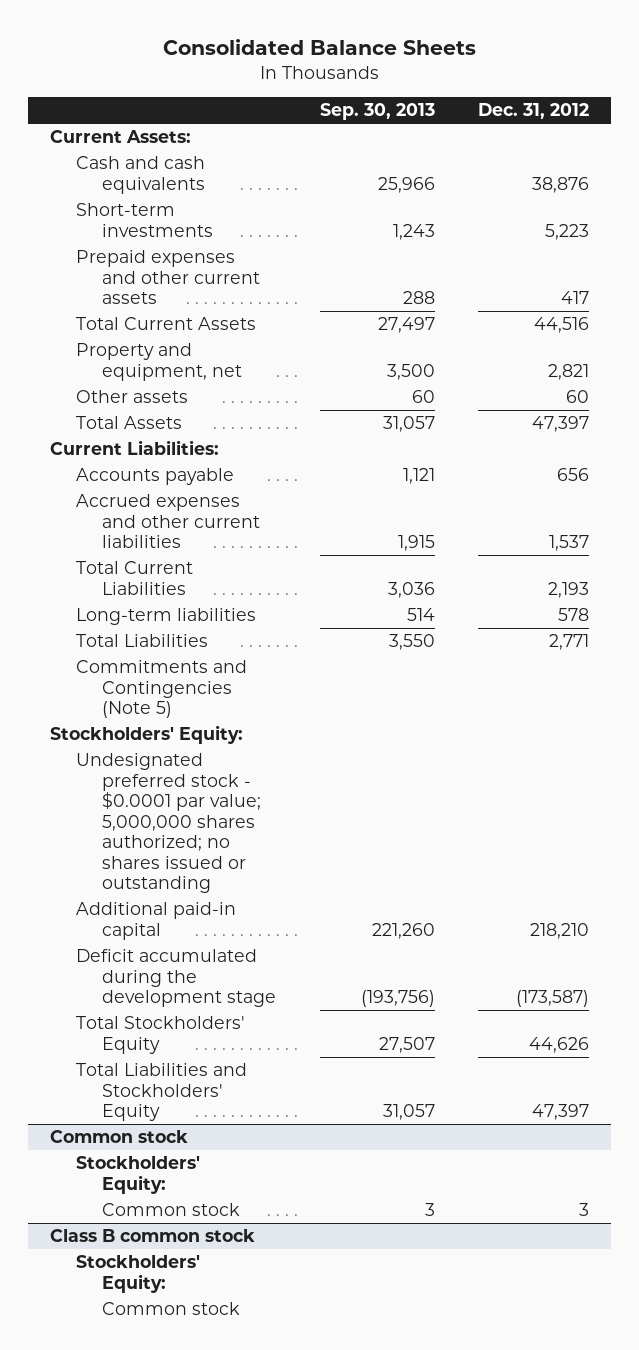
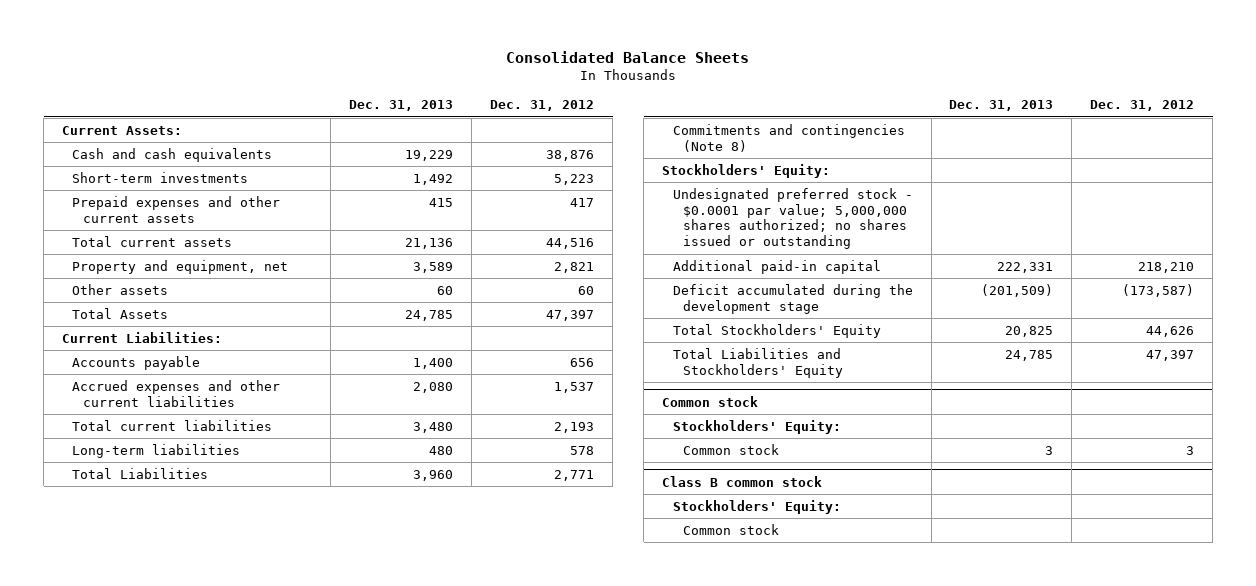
- | Sep. 30, 2013 | Dec. 31, 2012
+ | Dec. 31, 2013 | Dec. 31, 2012
- Total Current Assets | 27,497 | 44,516
+ Total current assets | 21,136 | 44,516
- Total Current Liabilities | 3,036 | 2,193
+ Total current liabilities | 3,480 | 2,193
- Commitments and Contingencies (Note 5)
+ Commitments and contingencies (Note 8)

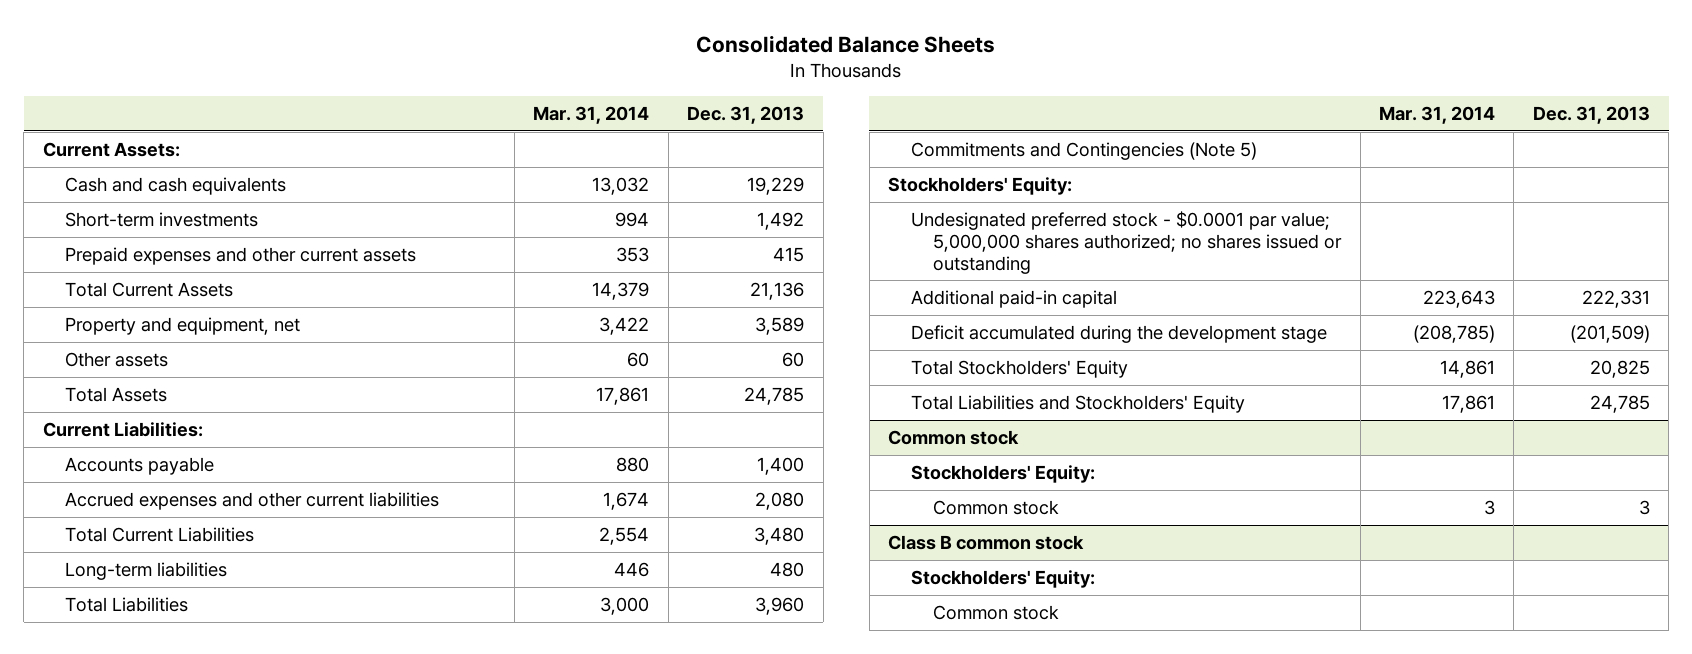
- | Dec. 31, 2013 | Dec. 31, 2012
+ | Mar. 31, 2014 | Dec. 31, 2013
- Total current assets | 21,136 | 44,516
+ Total Current Assets | 14,379 | 21,136
- Total current liabilities | 3,480 | 2,193
+ Total Current Liabilities | 2,554 | 3,480
- Commitments and contingencies (Note 8)
+ Commitments and Contingencies (Note 5)

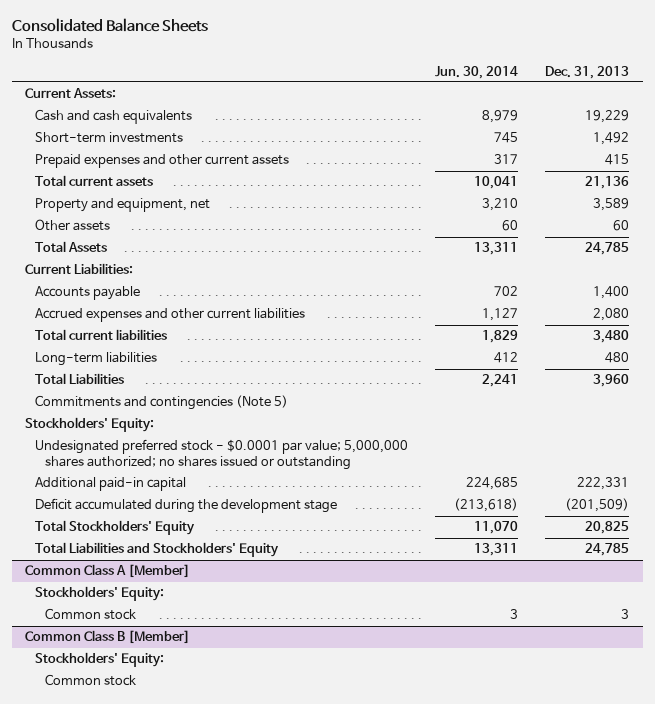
- | Mar. 31, 2014 | Dec. 31, 2013
+ | Jun. 30, 2014 | Dec. 31, 2013
- Total Current Assets | 14,379 | 21,136
+ Total current assets | 10,041 | 21,136
- Total Current Liabilities | 2,554 | 3,480
+ Total current liabilities | 1,829 | 3,480
- Commitments and Contingencies (Note 5)
+ Commitments and contingencies (Note 5)
- Common stock
+ Common Class A [Member]
- Class B common stock
+ Common Class B [Member]

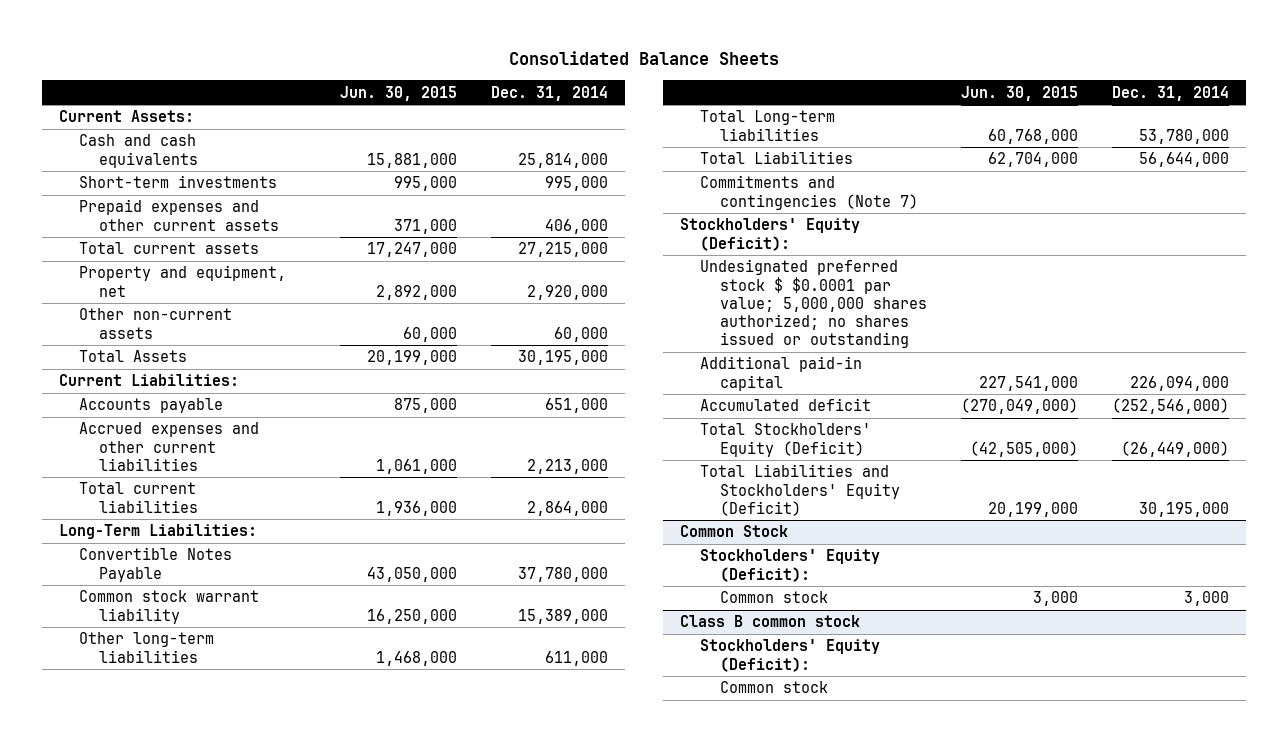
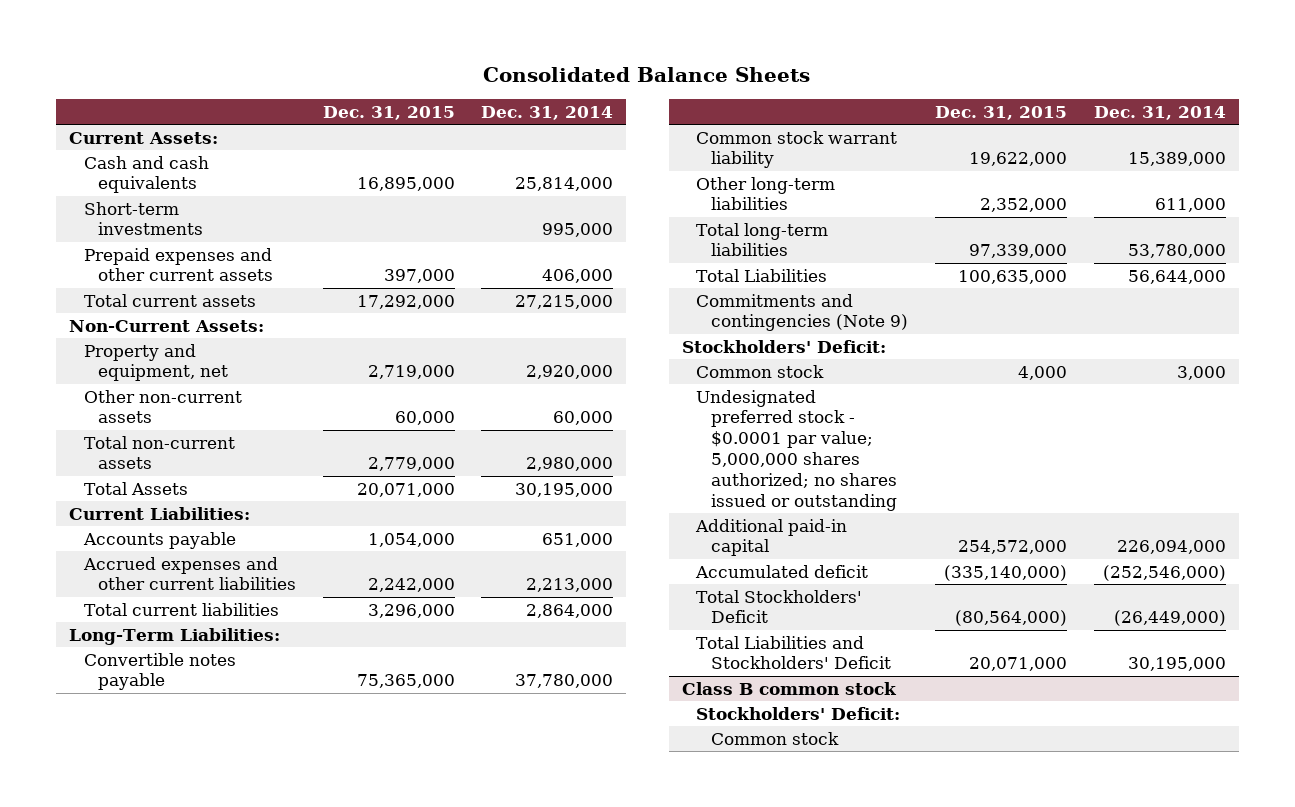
- | Jun. 30, 2015 | Dec. 31, 2014
+ | Dec. 31, 2015 | Dec. 31, 2014
+ Non-Current Assets:
+ Total non-current assets | 2,779,000 | 2,980,000
- Convertible Notes Payable | 43,050,000 | 37,780,000
+ Convertible notes payable | 75,365,000 | 37,780,000
- Total Long-term liabilities | 60,768,000 | 53,780,000
+ Total long-term liabilities | 97,339,000 | 53,780,000
- Commitments and contingencies (Note 7)
- Stockholders' Equity (Deficit):
- Undesignated preferred stock $ $0.0001 par value; 5,000,000 shares authorized; no shares issued or outstanding
+ Commitments and contingencies (Note 9)
+ Stockholders' Deficit:
+ Common stock | 4,000 | 3,000
+ Undesignated preferred stock - $0.0001 par value; 5,000,000 shares authorized; no shares issued or outstanding
- Total Stockholders' Equity (Deficit) | (42,505,000) | (26,449,000)
- Total Liabilities and Stockholders' Equity (Deficit) | 20,199,000 | 30,195,000
- Common Stock
- Stockholders' Equity (Deficit):
- Common stock | 3,000 | 3,000
+ Total Stockholders' Deficit | (80,564,000) | (26,449,000)
+ Total Liabilities and Stockholders' Deficit | 20,071,000 | 30,195,000
@ Class B common stock
- Stockholders' Equity (Deficit):
+ Stockholders' Deficit:

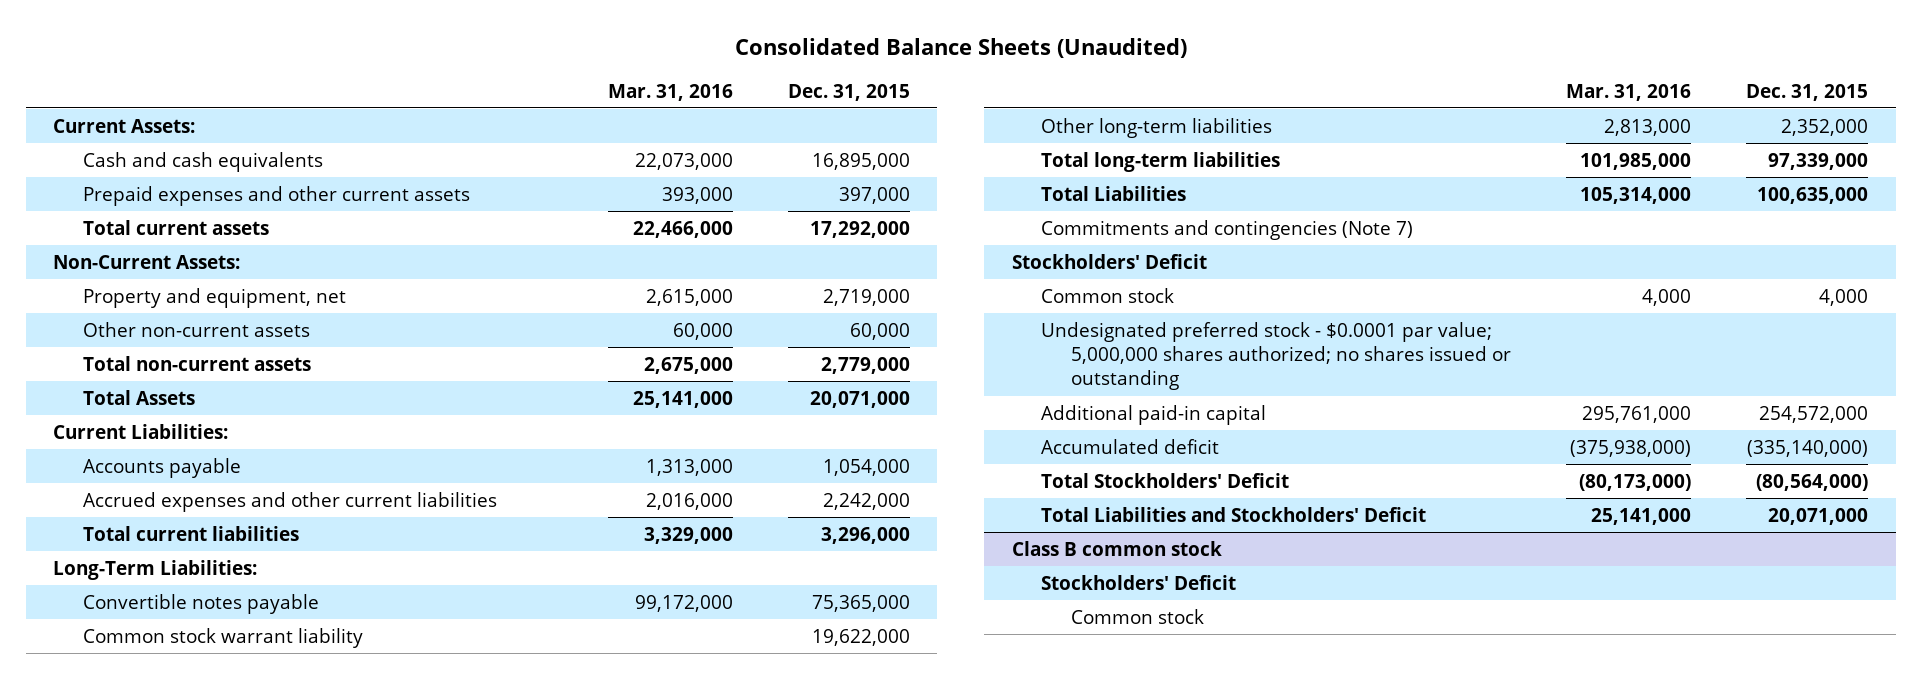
- Consolidated Balance Sheets
+ Consolidated Balance Sheets (Unaudited)
- | Dec. 31, 2015 | Dec. 31, 2014
+ | Mar. 31, 2016 | Dec. 31, 2015
- Short-term investments | | 995,000
- Commitments and contingencies (Note 9)
- Stockholders' Deficit:
+ Commitments and contingencies (Note 7)
+ Stockholders' Deficit
@ Class B common stock
- Stockholders' Deficit:
+ Stockholders' Deficit

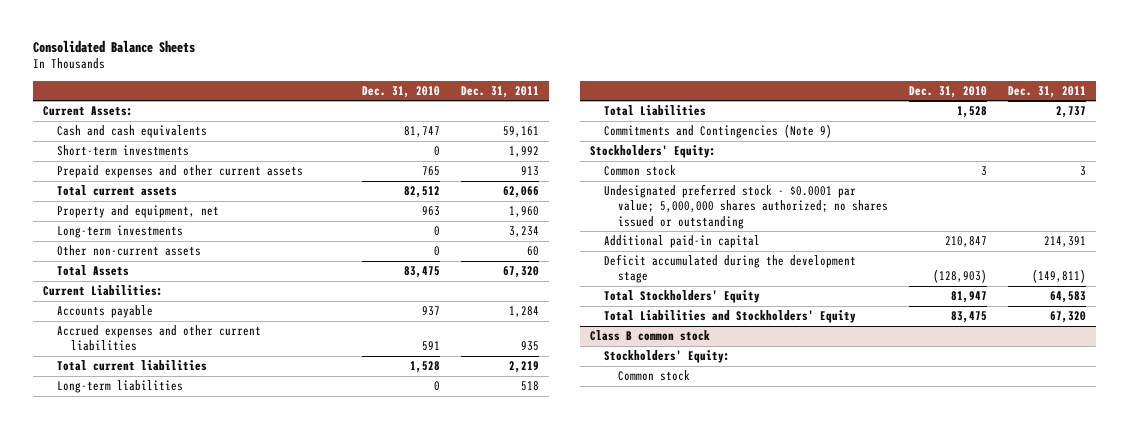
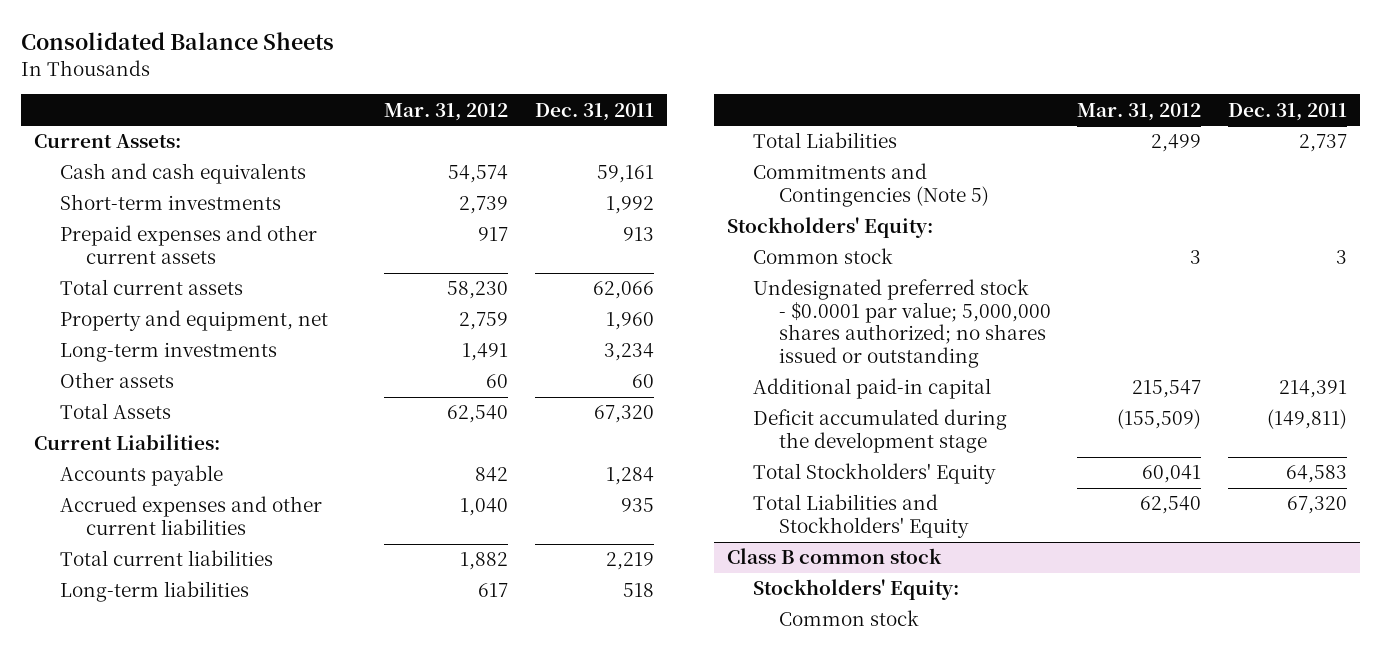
- | Dec. 31, 2010 | Dec. 31, 2011
+ | Mar. 31, 2012 | Dec. 31, 2011
- Other non-current assets | 0 | 60
+ Other assets | 60 | 60
- Commitments and Contingencies (Note 9)
+ Commitments and Contingencies (Note 5)

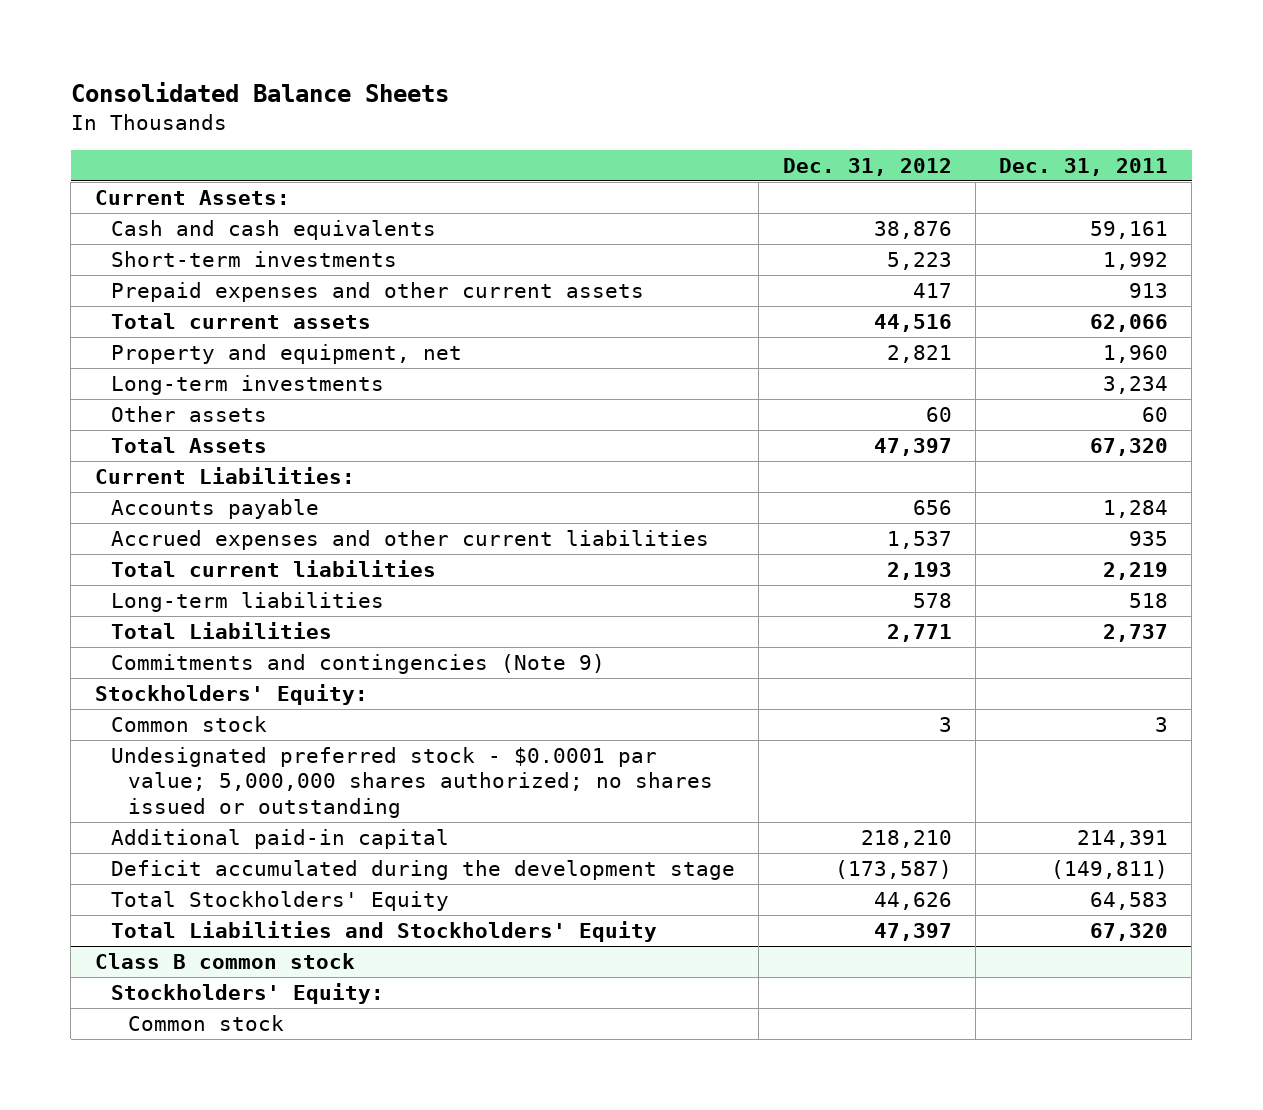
- | Mar. 31, 2012 | Dec. 31, 2011
+ | Dec. 31, 2012 | Dec. 31, 2011
- Commitments and Contingencies (Note 5)
+ Commitments and contingencies (Note 9)

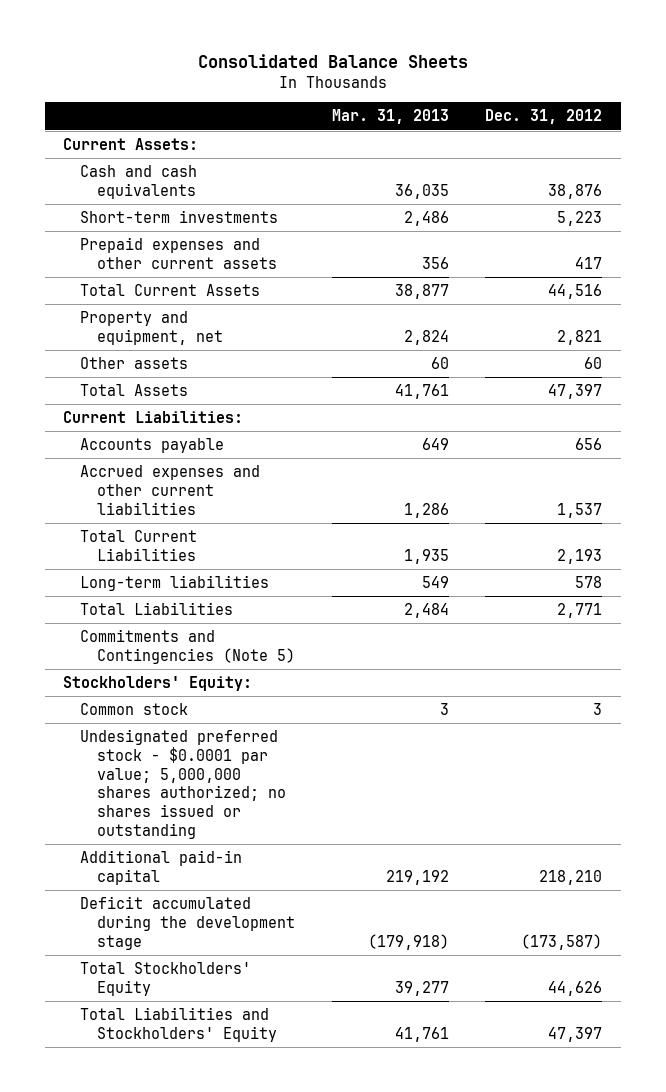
- | Dec. 31, 2012 | Dec. 31, 2011
+ | Mar. 31, 2013 | Dec. 31, 2012
- Total current assets | 44,516 | 62,066
+ Total Current Assets | 38,877 | 44,516
- Long-term investments | | 3,234
- Total current liabilities | 2,193 | 2,219
+ Total Current Liabilities | 1,935 | 2,193
- Commitments and contingencies (Note 9)
+ Commitments and Contingencies (Note 5)
- Class B common stock
- Stockholders' Equity:
- Common stock

